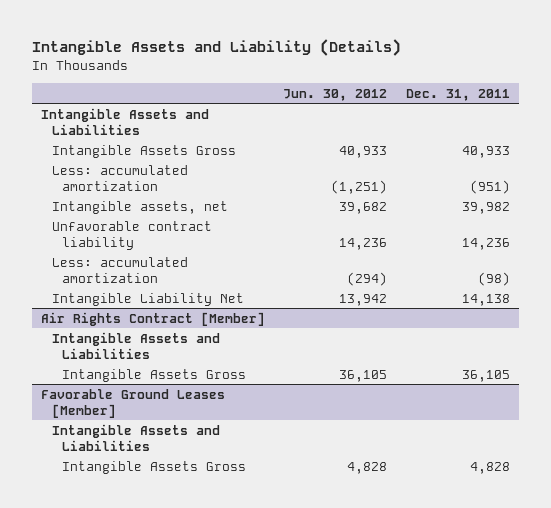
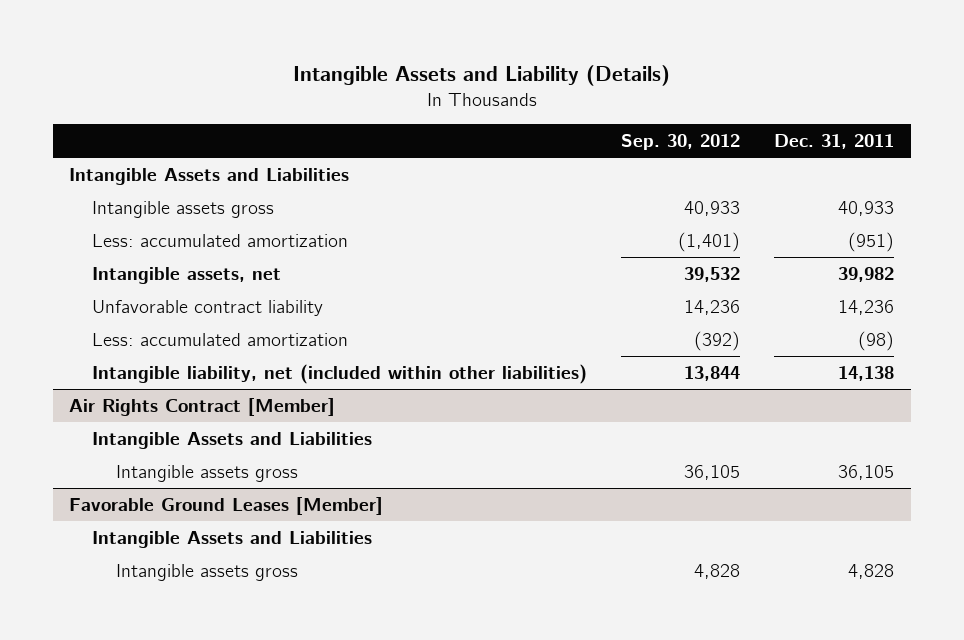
- | Jun. 30, 2012 | Dec. 31, 2011
+ | Sep. 30, 2012 | Dec. 31, 2011
- Intangible Assets Gross | 40,933 | 40,933
+ Intangible assets gross | 40,933 | 40,933
- Intangible Liability Net | 13,942 | 14,138
+ Intangible liability, net (included within other liabilities) | 13,844 | 14,138
@ Air Rights Contract [Member]
- Intangible Assets Gross | 36,105 | 36,105
+ Intangible assets gross | 36,105 | 36,105
@ Favorable Ground Leases [Member]
- Intangible Assets Gross | 4,828 | 4,828
+ Intangible assets gross | 4,828 | 4,828

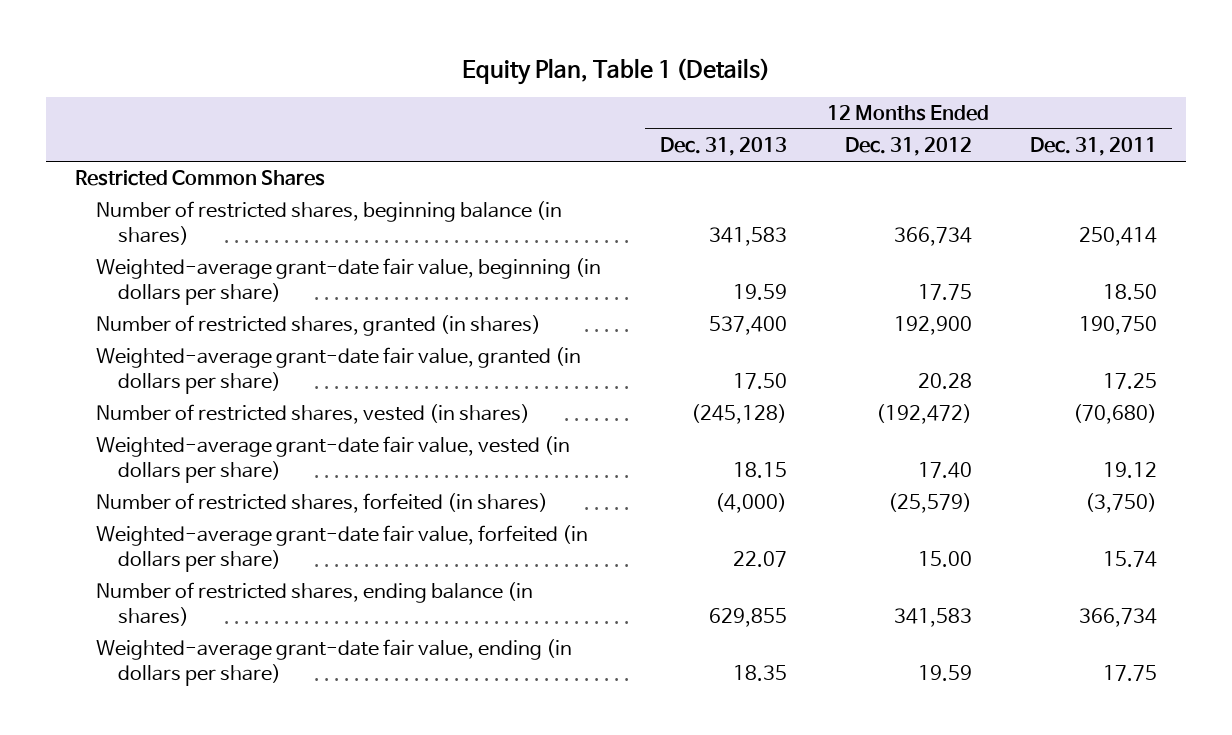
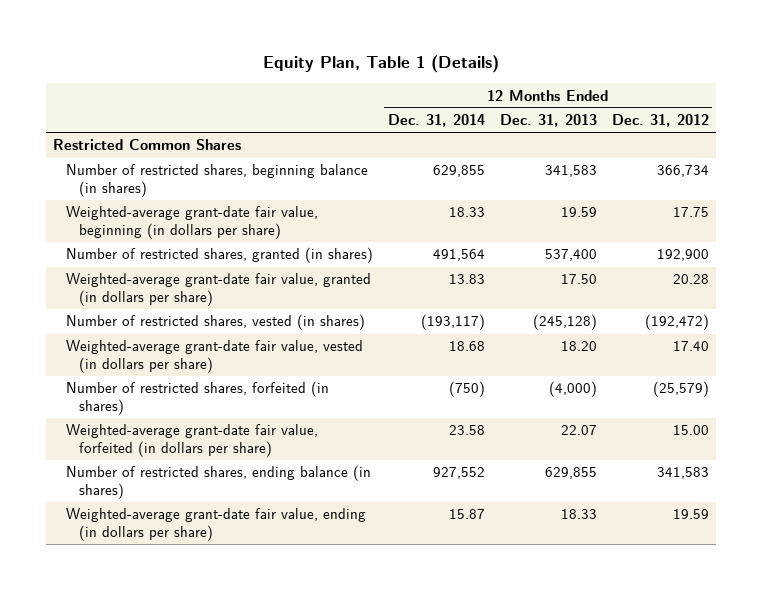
- | 12 Months Ended Dec. 31, 2013 | 12 Months Ended Dec. 31, 2012 | 12 Months Ended Dec. 31, 2011
+ | 12 Months Ended Dec. 31, 2014 | 12 Months Ended Dec. 31, 2013 | 12 Months Ended Dec. 31, 2012
- Weighted-average grant-date fair value, vested (in dollars per share) | 18.15 | 17.40 | 19.12
+ Weighted-average grant-date fair value, vested (in dollars per share) | 18.68 | 18.20 | 17.40
- Weighted-average grant-date fair value, ending (in dollars per share) | 18.35 | 19.59 | 17.75
+ Weighted-average grant-date fair value, ending (in dollars per share) | 15.87 | 18.33 | 19.59

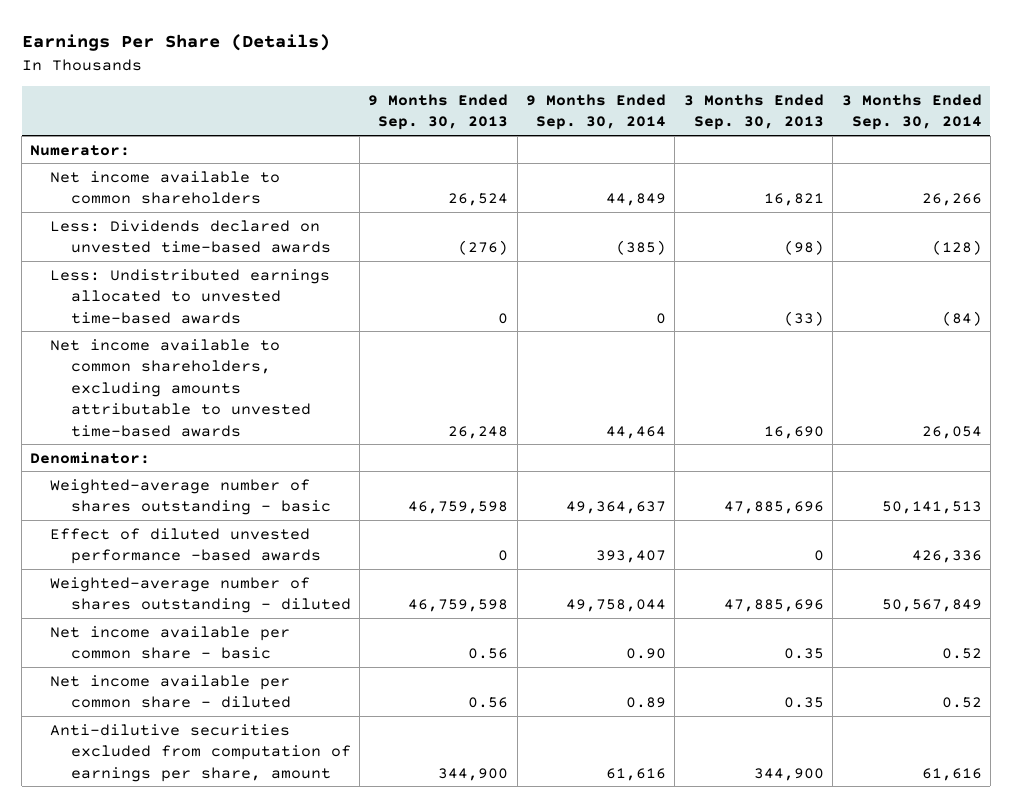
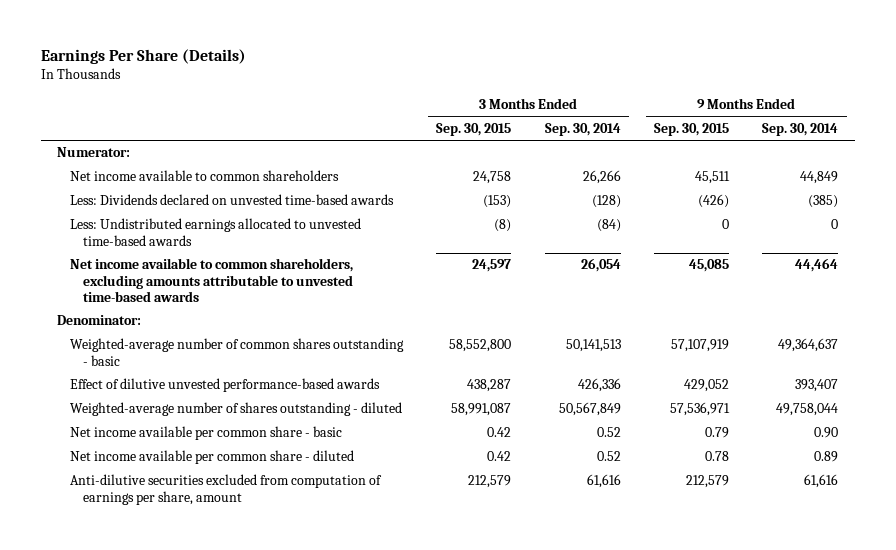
- | 9 Months Ended Sep. 30, 2013 | 9 Months Ended Sep. 30, 2014 | 3 Months Ended Sep. 30, 2013 | 3 Months Ended Sep. 30, 2014
+ | 3 Months Ended Sep. 30, 2015 | 3 Months Ended Sep. 30, 2014 | 9 Months Ended Sep. 30, 2015 | 9 Months Ended Sep. 30, 2014
- Weighted-average number of shares outstanding - basic | 46,759,598 | 49,364,637 | 47,885,696 | 50,141,513
- Effect of diluted unvested performance -based awards | 0 | 393,407 | 0 | 426,336
+ Weighted-average number of common shares outstanding - basic | 58,552,800 | 50,141,513 | 57,107,919 | 49,364,637
+ Effect of dilutive unvested performance-based awards | 438,287 | 426,336 | 429,052 | 393,407

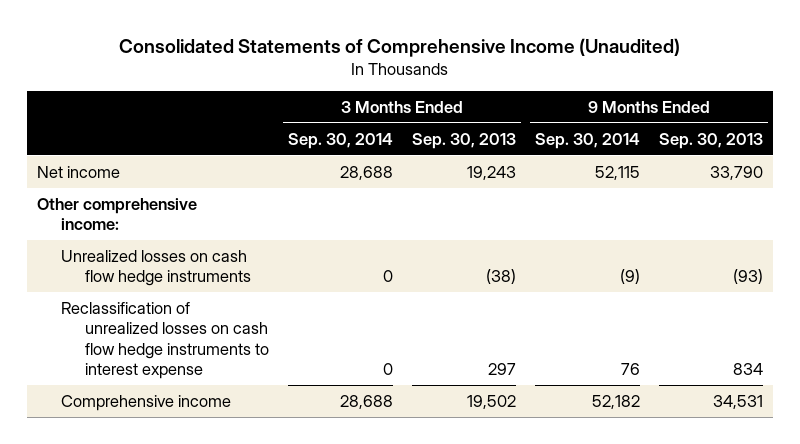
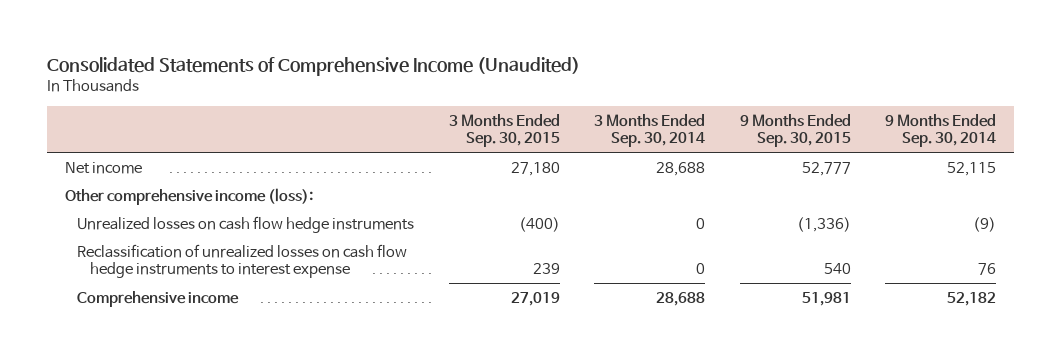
- | 3 Months Ended Sep. 30, 2014 | 3 Months Ended Sep. 30, 2013 | 9 Months Ended Sep. 30, 2014 | 9 Months Ended Sep. 30, 2013
+ | 3 Months Ended Sep. 30, 2015 | 3 Months Ended Sep. 30, 2014 | 9 Months Ended Sep. 30, 2015 | 9 Months Ended Sep. 30, 2014
- Other comprehensive income:
+ Other comprehensive income (loss):

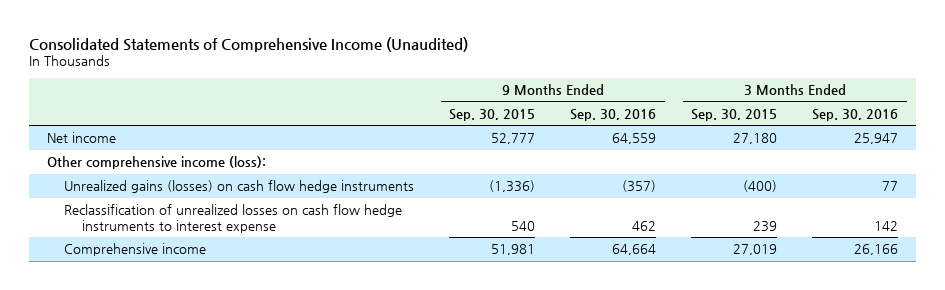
- | 3 Months Ended Sep. 30, 2015 | 3 Months Ended Sep. 30, 2014 | 9 Months Ended Sep. 30, 2015 | 9 Months Ended Sep. 30, 2014
+ | 9 Months Ended Sep. 30, 2015 | 9 Months Ended Sep. 30, 2016 | 3 Months Ended Sep. 30, 2015 | 3 Months Ended Sep. 30, 2016
- Unrealized losses on cash flow hedge instruments | (400) | 0 | (1,336) | (9)
+ Unrealized gains (losses) on cash flow hedge instruments | (1,336) | (357) | (400) | 77

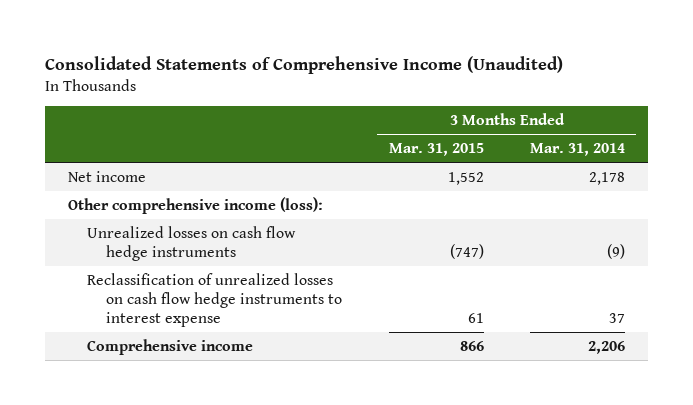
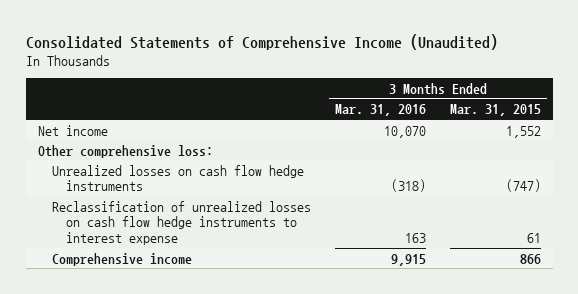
- | 3 Months Ended Mar. 31, 2015 | 3 Months Ended Mar. 31, 2014
+ | 3 Months Ended Mar. 31, 2016 | 3 Months Ended Mar. 31, 2015
- Other comprehensive income (loss):
+ Other comprehensive loss:

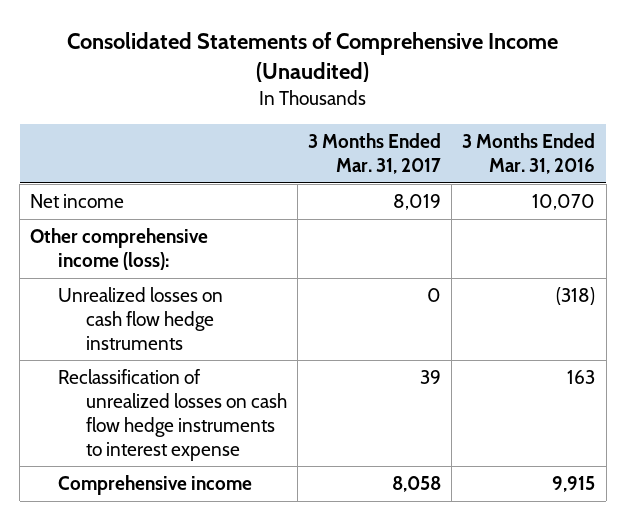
- | 3 Months Ended Mar. 31, 2016 | 3 Months Ended Mar. 31, 2015
+ | 3 Months Ended Mar. 31, 2017 | 3 Months Ended Mar. 31, 2016
- Other comprehensive loss:
+ Other comprehensive income (loss):

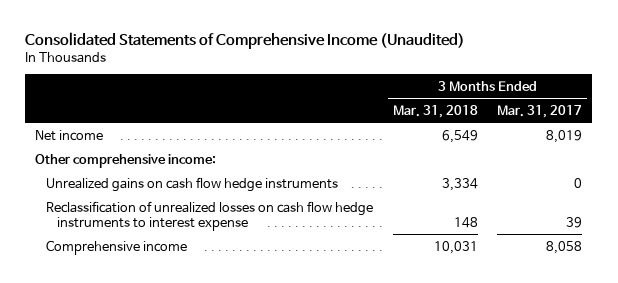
- | 3 Months Ended Mar. 31, 2017 | 3 Months Ended Mar. 31, 2016
+ | 3 Months Ended Mar. 31, 2018 | 3 Months Ended Mar. 31, 2017
- Other comprehensive income (loss):
- Unrealized losses on cash flow hedge instruments | 0 | (318)
+ Other comprehensive income:
+ Unrealized gains on cash flow hedge instruments | 3,334 | 0

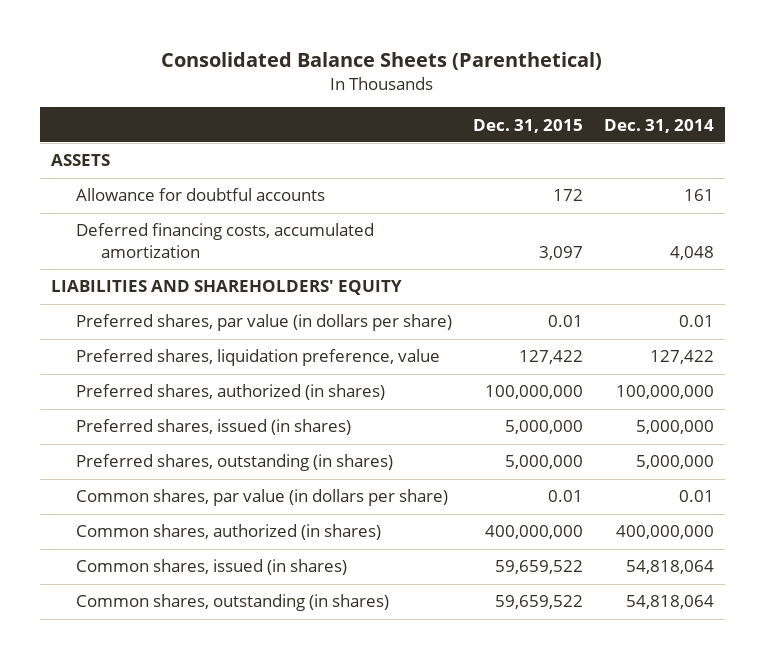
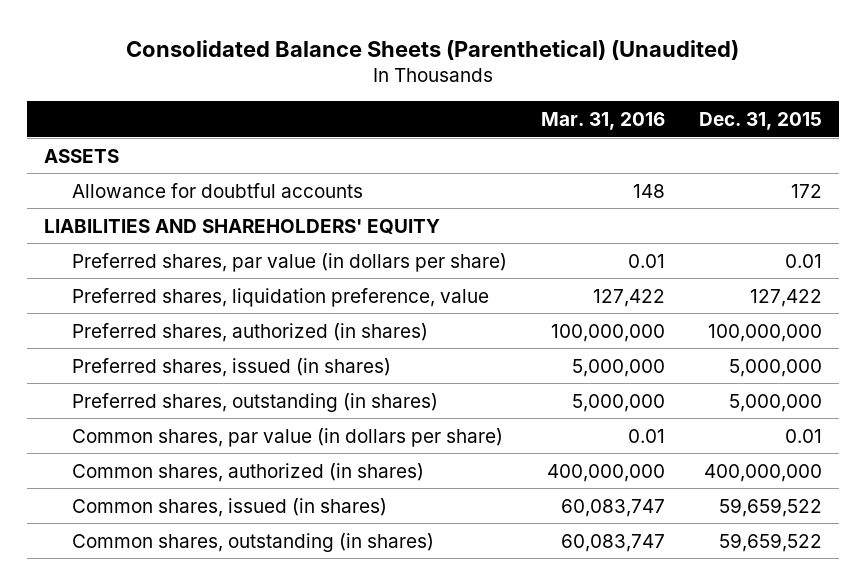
- Consolidated Balance Sheets (Parenthetical)
+ Consolidated Balance Sheets (Parenthetical) (Unaudited)
- | Dec. 31, 2015 | Dec. 31, 2014
+ | Mar. 31, 2016 | Dec. 31, 2015
- Deferred financing costs, accumulated amortization | 3,097 | 4,048

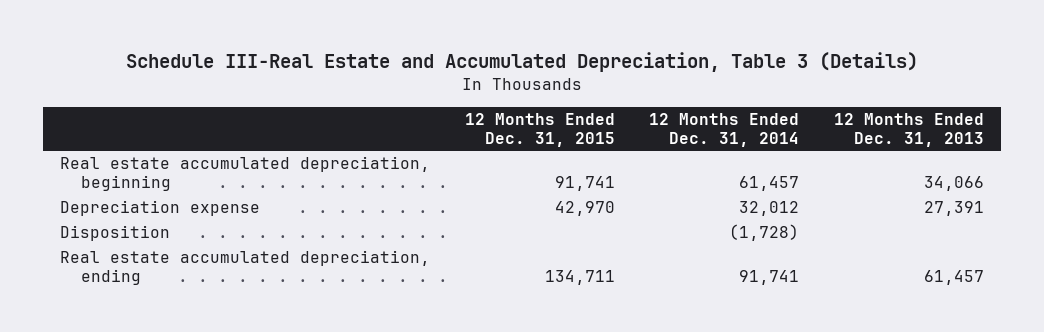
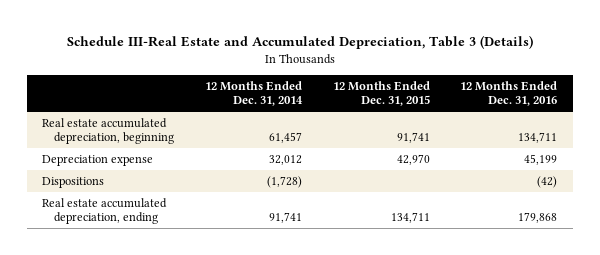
- | 12 Months Ended Dec. 31, 2015 | 12 Months Ended Dec. 31, 2014 | 12 Months Ended Dec. 31, 2013
+ | 12 Months Ended Dec. 31, 2014 | 12 Months Ended Dec. 31, 2015 | 12 Months Ended Dec. 31, 2016
- Disposition | | (1,728) |
+ Dispositions | (1,728) | | (42)

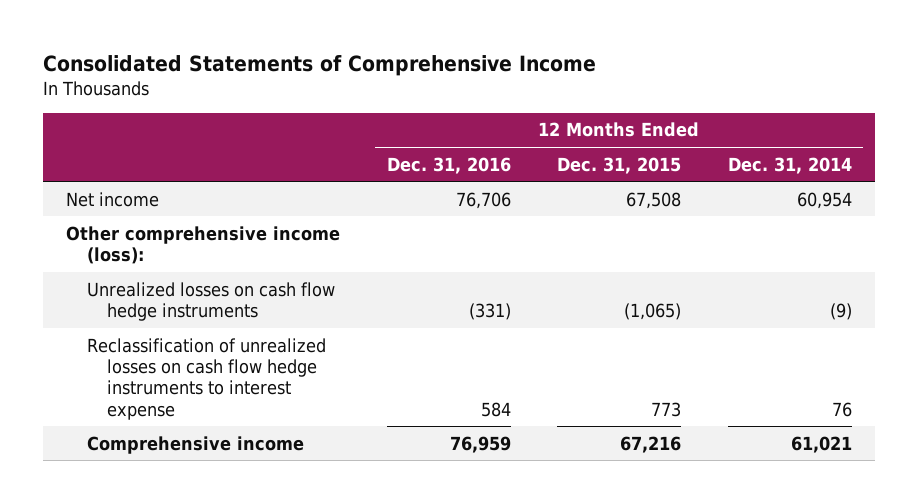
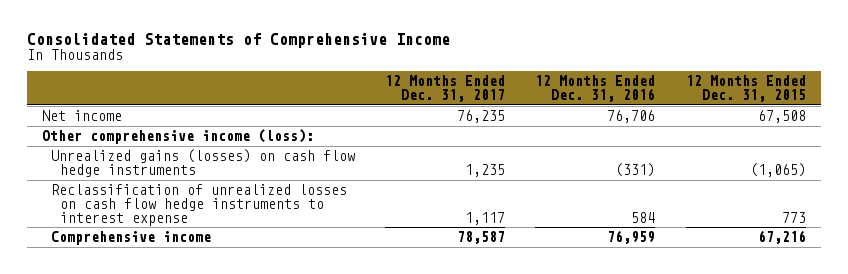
- | 12 Months Ended Dec. 31, 2016 | 12 Months Ended Dec. 31, 2015 | 12 Months Ended Dec. 31, 2014
+ | 12 Months Ended Dec. 31, 2017 | 12 Months Ended Dec. 31, 2016 | 12 Months Ended Dec. 31, 2015
- Unrealized losses on cash flow hedge instruments | (331) | (1,065) | (9)
+ Unrealized gains (losses) on cash flow hedge instruments | 1,235 | (331) | (1,065)

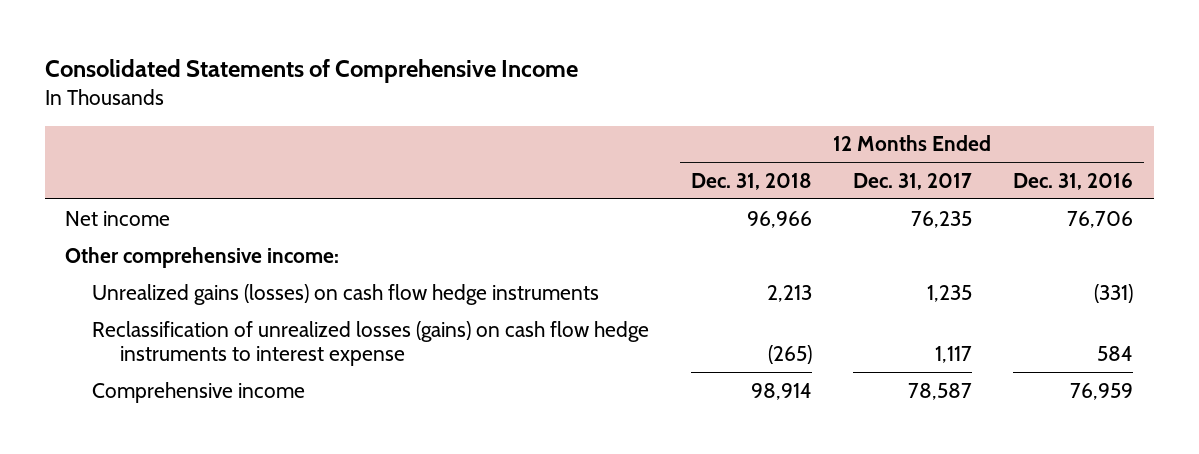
- | 12 Months Ended Dec. 31, 2017 | 12 Months Ended Dec. 31, 2016 | 12 Months Ended Dec. 31, 2015
+ | 12 Months Ended Dec. 31, 2018 | 12 Months Ended Dec. 31, 2017 | 12 Months Ended Dec. 31, 2016
- Other comprehensive income (loss):
+ Other comprehensive income:
- Reclassification of unrealized losses on cash flow hedge instruments to interest expense | 1,117 | 584 | 773
+ Reclassification of unrealized losses (gains) on cash flow hedge instruments to interest expense | (265) | 1,117 | 584

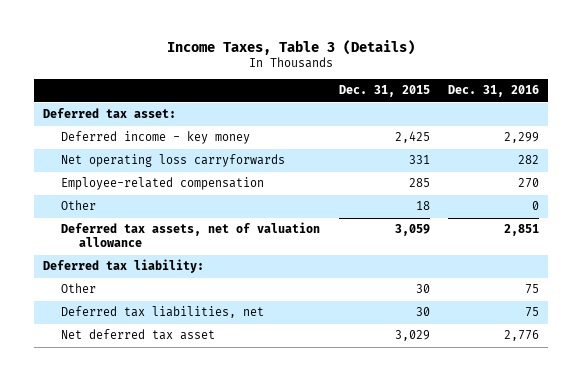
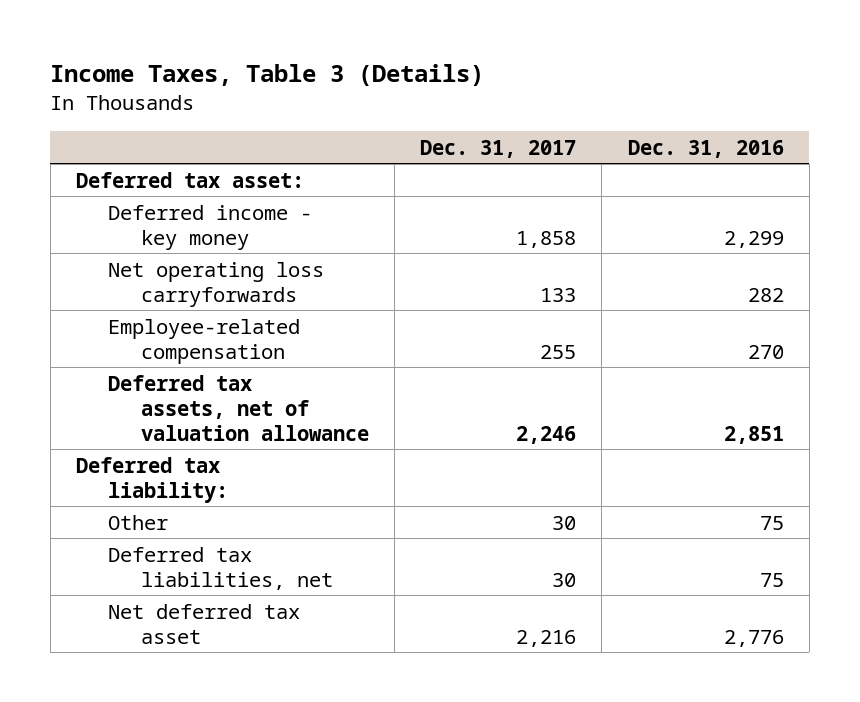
- | Dec. 31, 2015 | Dec. 31, 2016
+ | Dec. 31, 2017 | Dec. 31, 2016
- Other | 18 | 0

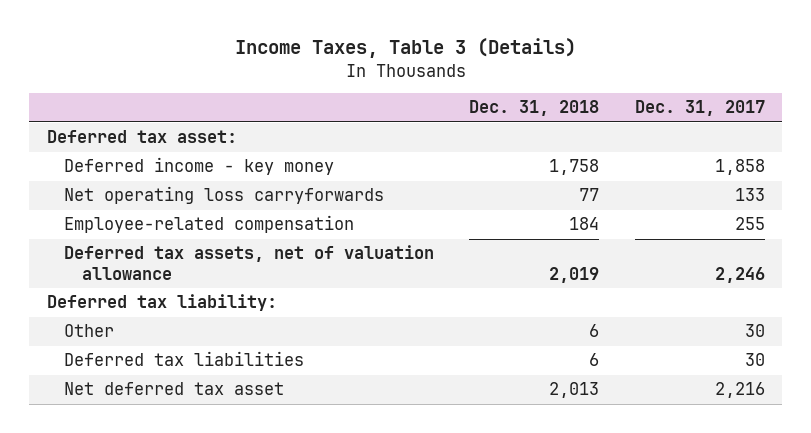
- | Dec. 31, 2017 | Dec. 31, 2016
+ | Dec. 31, 2018 | Dec. 31, 2017
- Deferred tax liabilities, net | 30 | 75
+ Deferred tax liabilities | 6 | 30

